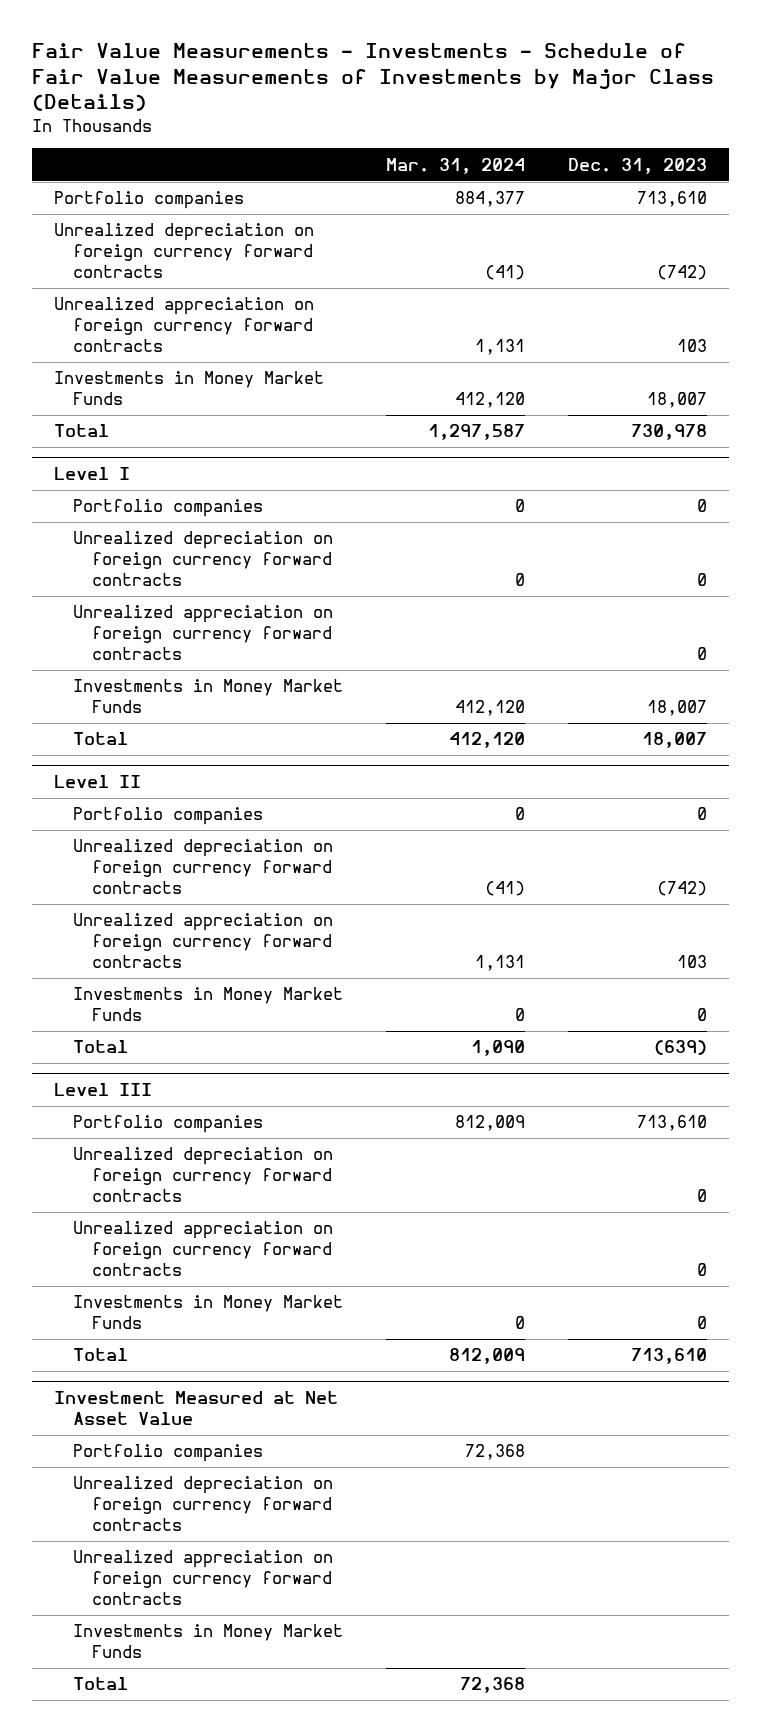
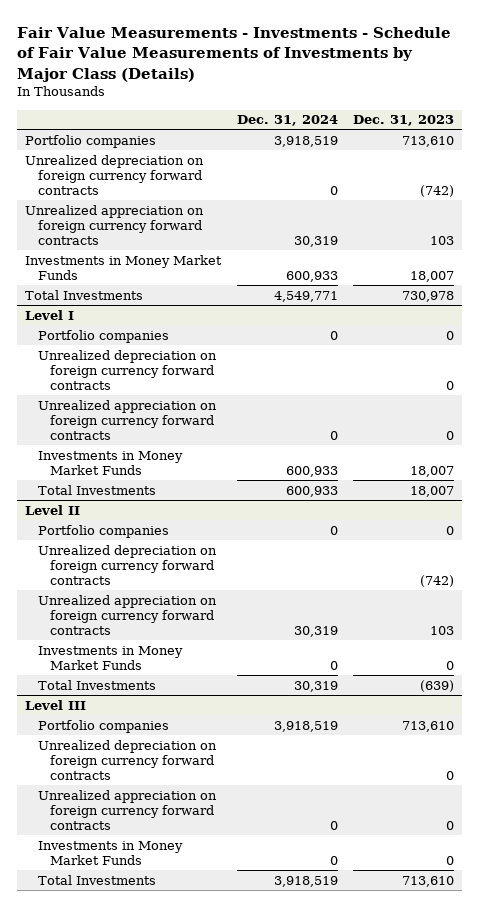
- | Mar. 31, 2024 | Dec. 31, 2023
+ | Dec. 31, 2024 | Dec. 31, 2023
- Total | 1,297,587 | 730,978
+ Total Investments | 4,549,771 | 730,978
@ Level I
- Total | 412,120 | 18,007
+ Total Investments | 600,933 | 18,007
@ Level II
- Total | 1,090 | (639)
+ Total Investments | 30,319 | (639)
@ Level III
- Total | 812,009 | 713,610
- Investment Measured at Net Asset Value
- Portfolio companies | 72,368 |
- Unrealized depreciation on foreign currency forward contracts
- Unrealized appreciation on foreign currency forward contracts
- Investments in Money Market Funds
- Total | 72,368 |
@ Level III
+ Total Investments | 3,918,519 | 713,610

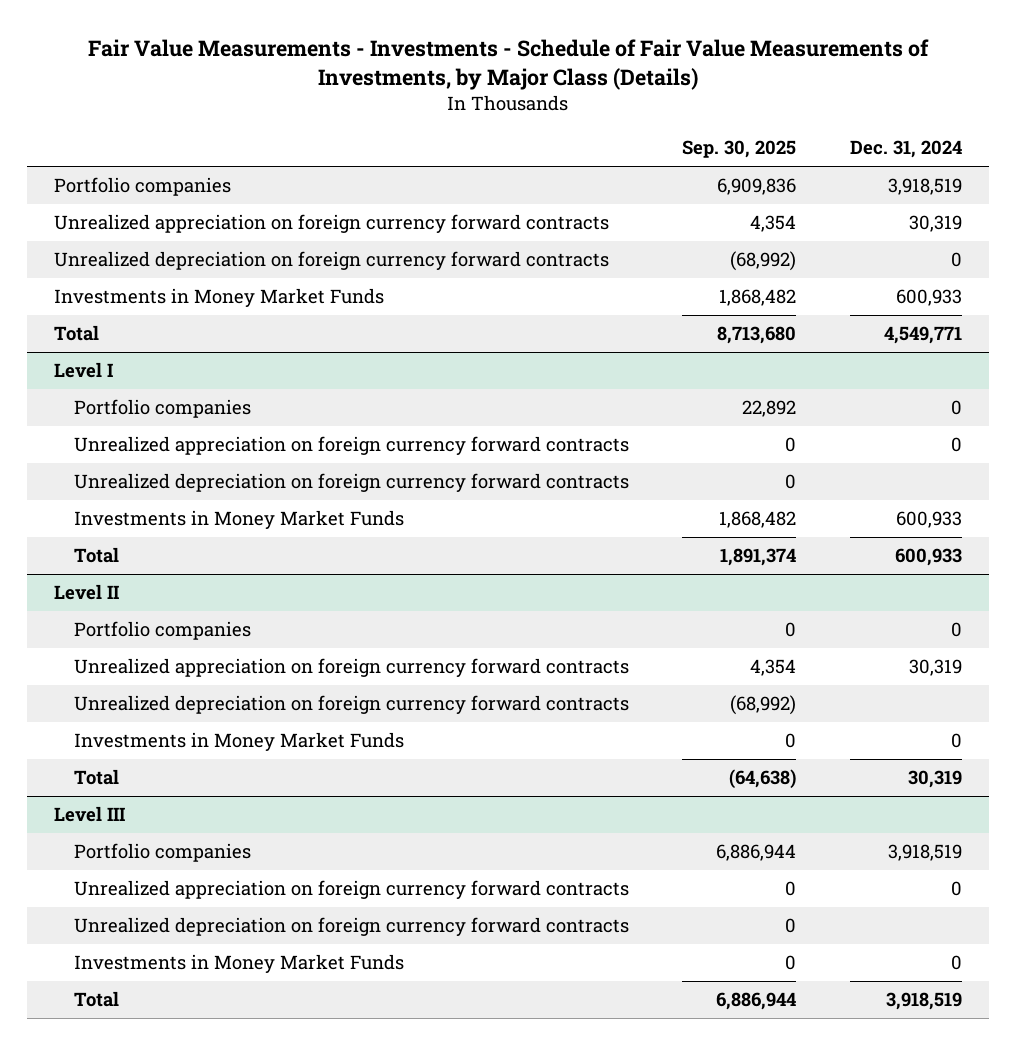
- Fair Value Measurements - Investments - Schedule of Fair Value Measurements of Investments by Major Class (Details)
+ Fair Value Measurements - Investments - Schedule of Fair Value Measurements of Investments, by Major Class (Details)
- | Dec. 31, 2024 | Dec. 31, 2023
+ | Sep. 30, 2025 | Dec. 31, 2024
moved down: Unrealized depreciation on foreign currency forward contracts | (68,992) | 0
- Total Investments | 4,549,771 | 730,978
+ Total | 8,713,680 | 4,549,771
@ Level I
moved down: Unrealized depreciation on foreign currency forward contracts | 0 |
- Total Investments | 600,933 | 18,007
+ Total | 1,891,374 | 600,933
@ Level II
moved down: Unrealized depreciation on foreign currency forward contracts | (68,992) |
- Total Investments | 30,319 | (639)
+ Total | (64,638) | 30,319
@ Level III
moved down: Unrealized depreciation on foreign currency forward contracts | 0 |
- Total Investments | 3,918,519 | 713,610
+ Total | 6,886,944 | 3,918,519

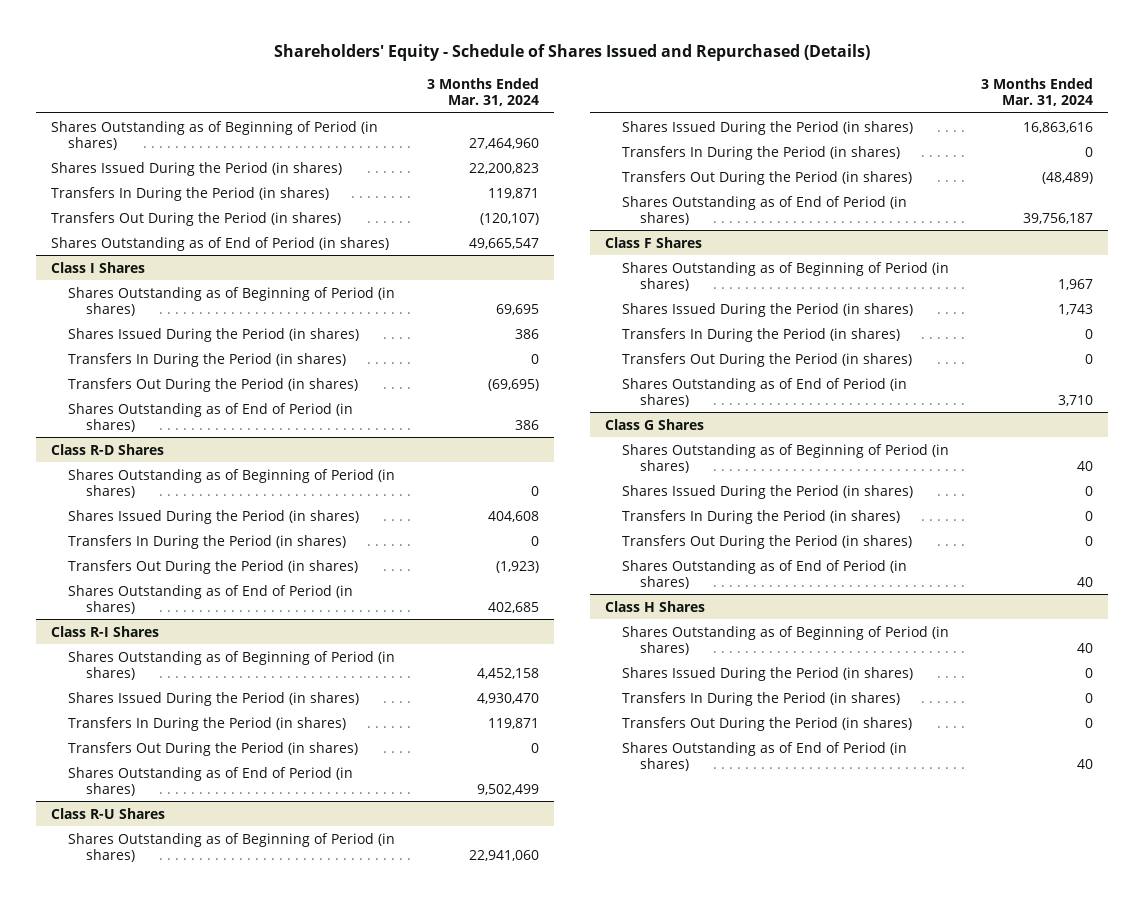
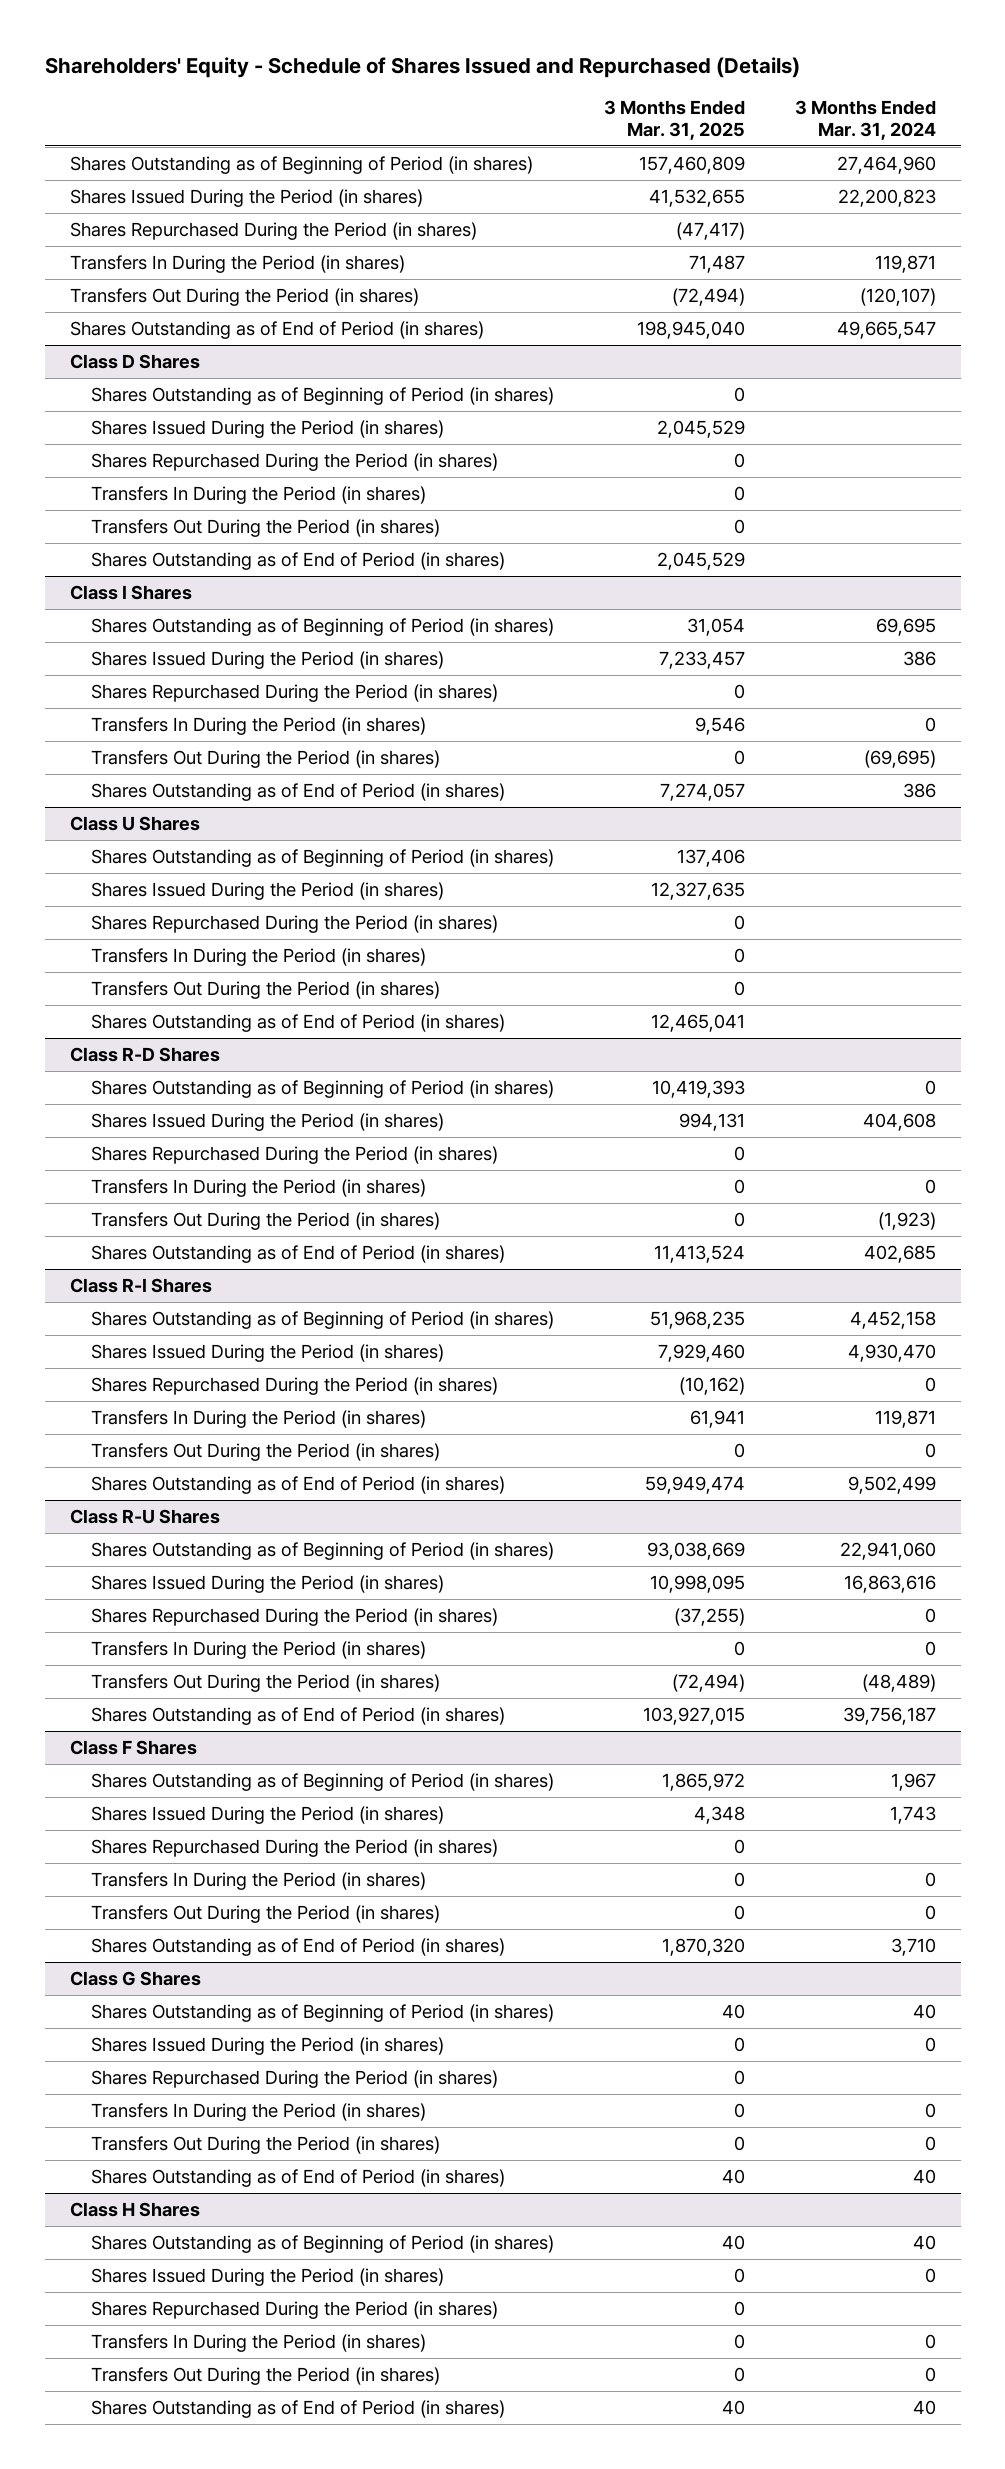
- | 3 Months Ended Mar. 31, 2024
+ | 3 Months Ended Mar. 31, 2025 | 3 Months Ended Mar. 31, 2024
+ Shares Repurchased During the Period (in shares) | (47,417) |
+ Class D Shares
+ Shares Outstanding as of Beginning of Period (in shares) | 0 |
+ Shares Issued During the Period (in shares) | 2,045,529 |
+ Shares Repurchased During the Period (in shares) | 0 |
+ Transfers In During the Period (in shares) | 0 |
+ Transfers Out During the Period (in shares) | 0 |
+ Shares Outstanding as of End of Period (in shares) | 2,045,529 |
@ Class I Shares
+ Shares Repurchased During the Period (in shares) | 0 |
+ Class U Shares
+ Shares Outstanding as of Beginning of Period (in shares) | 137,406 |
+ Shares Issued During the Period (in shares) | 12,327,635 |
+ Shares Repurchased During the Period (in shares) | 0 |
+ Transfers In During the Period (in shares) | 0 |
+ Transfers Out During the Period (in shares) | 0 |
+ Shares Outstanding as of End of Period (in shares) | 12,465,041 |
@ Class R-D Shares
+ Shares Repurchased During the Period (in shares) | 0 |
@ Class R-I Shares
+ Shares Repurchased During the Period (in shares) | (10,162) | 0
@ Class R-U Shares
+ Shares Repurchased During the Period (in shares) | (37,255) | 0
@ Class F Shares
+ Shares Repurchased During the Period (in shares) | 0 |
@ Class G Shares
+ Shares Repurchased During the Period (in shares) | 0 |
@ Class H Shares
+ Shares Repurchased During the Period (in shares) | 0 |

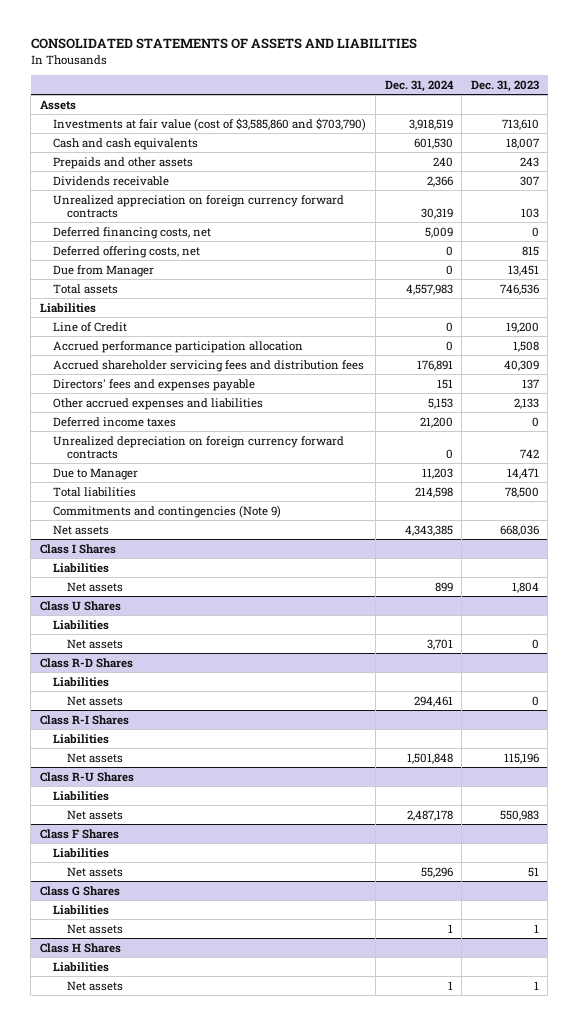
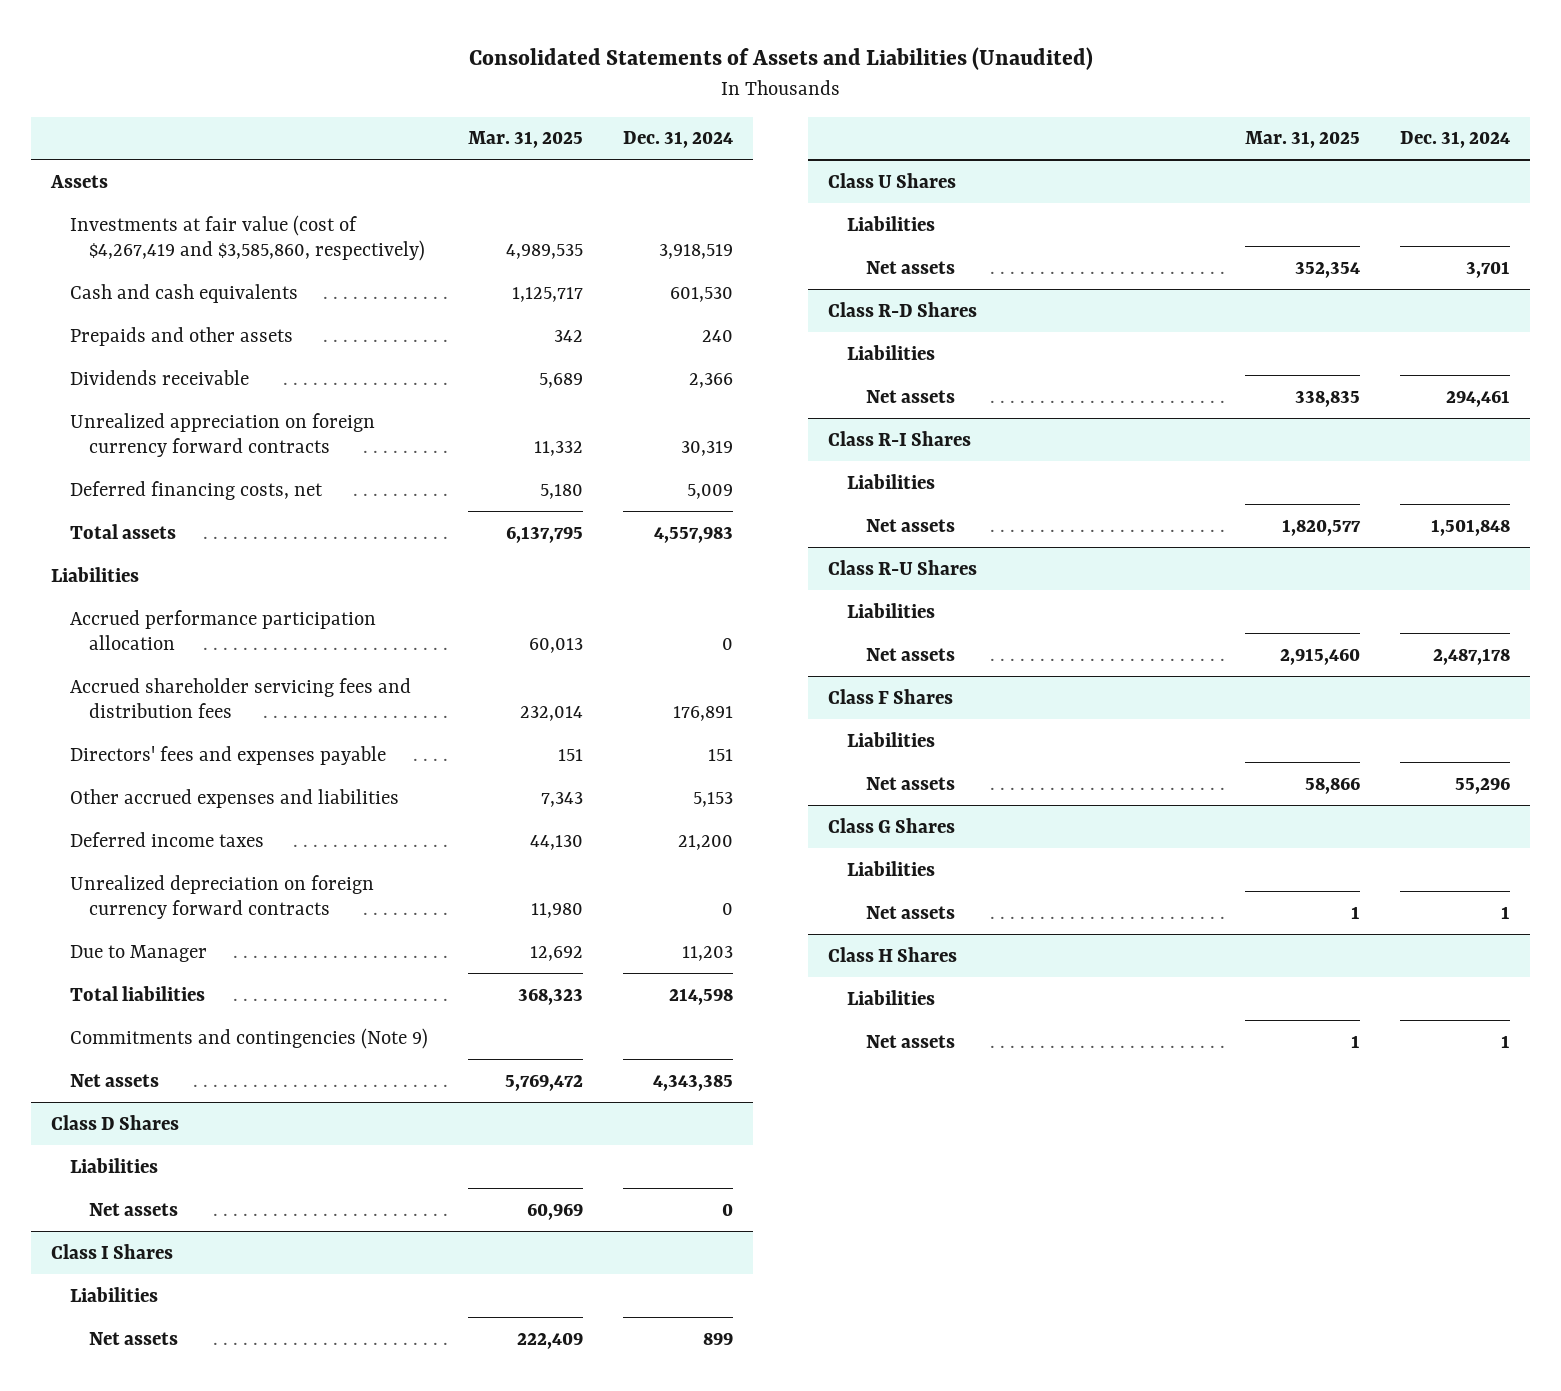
- CONSOLIDATED STATEMENTS OF ASSETS AND LIABILITIES
+ Consolidated Statements of Assets and Liabilities (Unaudited)
- | Dec. 31, 2024 | Dec. 31, 2023
+ | Mar. 31, 2025 | Dec. 31, 2024
- Investments at fair value (cost of $3,585,860 and $703,790) | 3,918,519 | 713,610
+ Investments at fair value (cost of $4,267,419 and $3,585,860, respectively) | 4,989,535 | 3,918,519
- Deferred offering costs, net | 0 | 815
- Due from Manager | 0 | 13,451
- Line of Credit | 0 | 19,200
+ Class D Shares
+ Liabilities
+ Net assets | 60,969 | 0

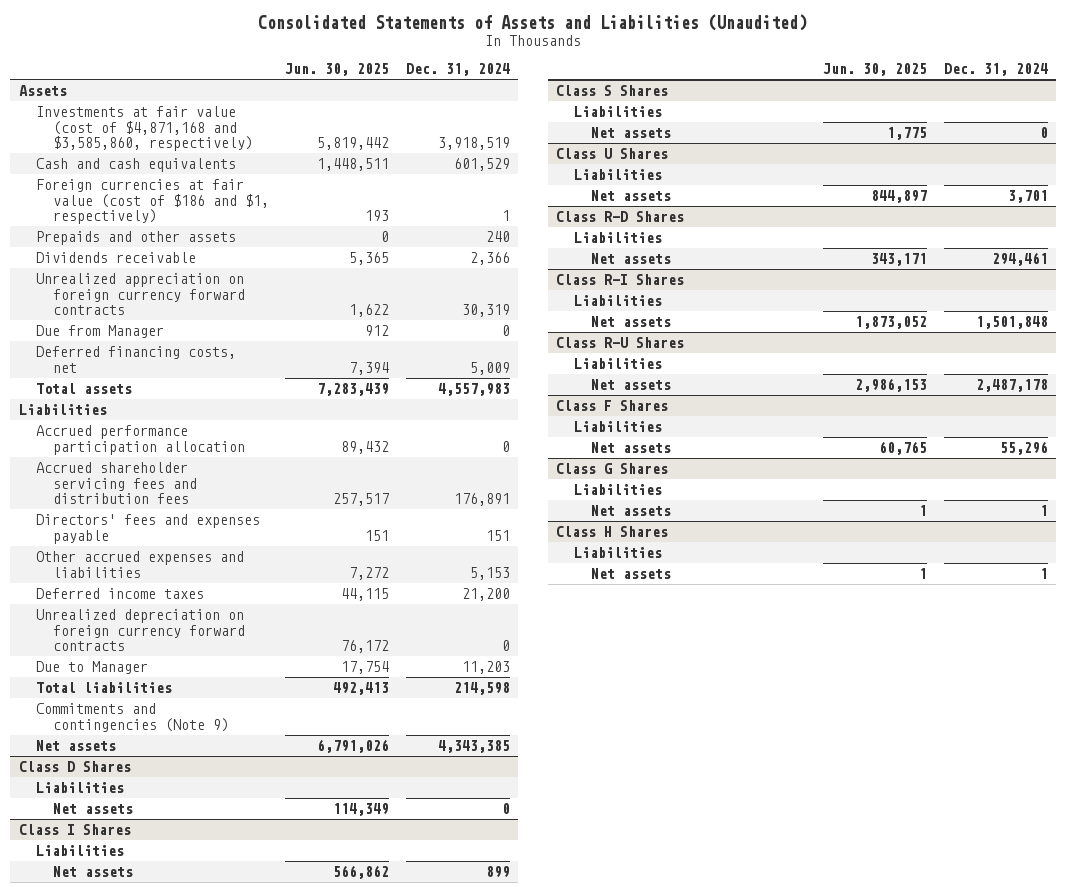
- | Mar. 31, 2025 | Dec. 31, 2024
+ | Jun. 30, 2025 | Dec. 31, 2024
- Investments at fair value (cost of $4,267,419 and $3,585,860, respectively) | 4,989,535 | 3,918,519
- Cash and cash equivalents | 1,125,717 | 601,530
+ Investments at fair value (cost of $4,871,168 and $3,585,860, respectively) | 5,819,442 | 3,918,519
+ Cash and cash equivalents | 1,448,511 | 601,529
+ Foreign currencies at fair value (cost of $186 and $1, respectively) | 193 | 1
+ Due from Manager | 912 | 0
+ Class S Shares
+ Liabilities
+ Net assets | 1,775 | 0

